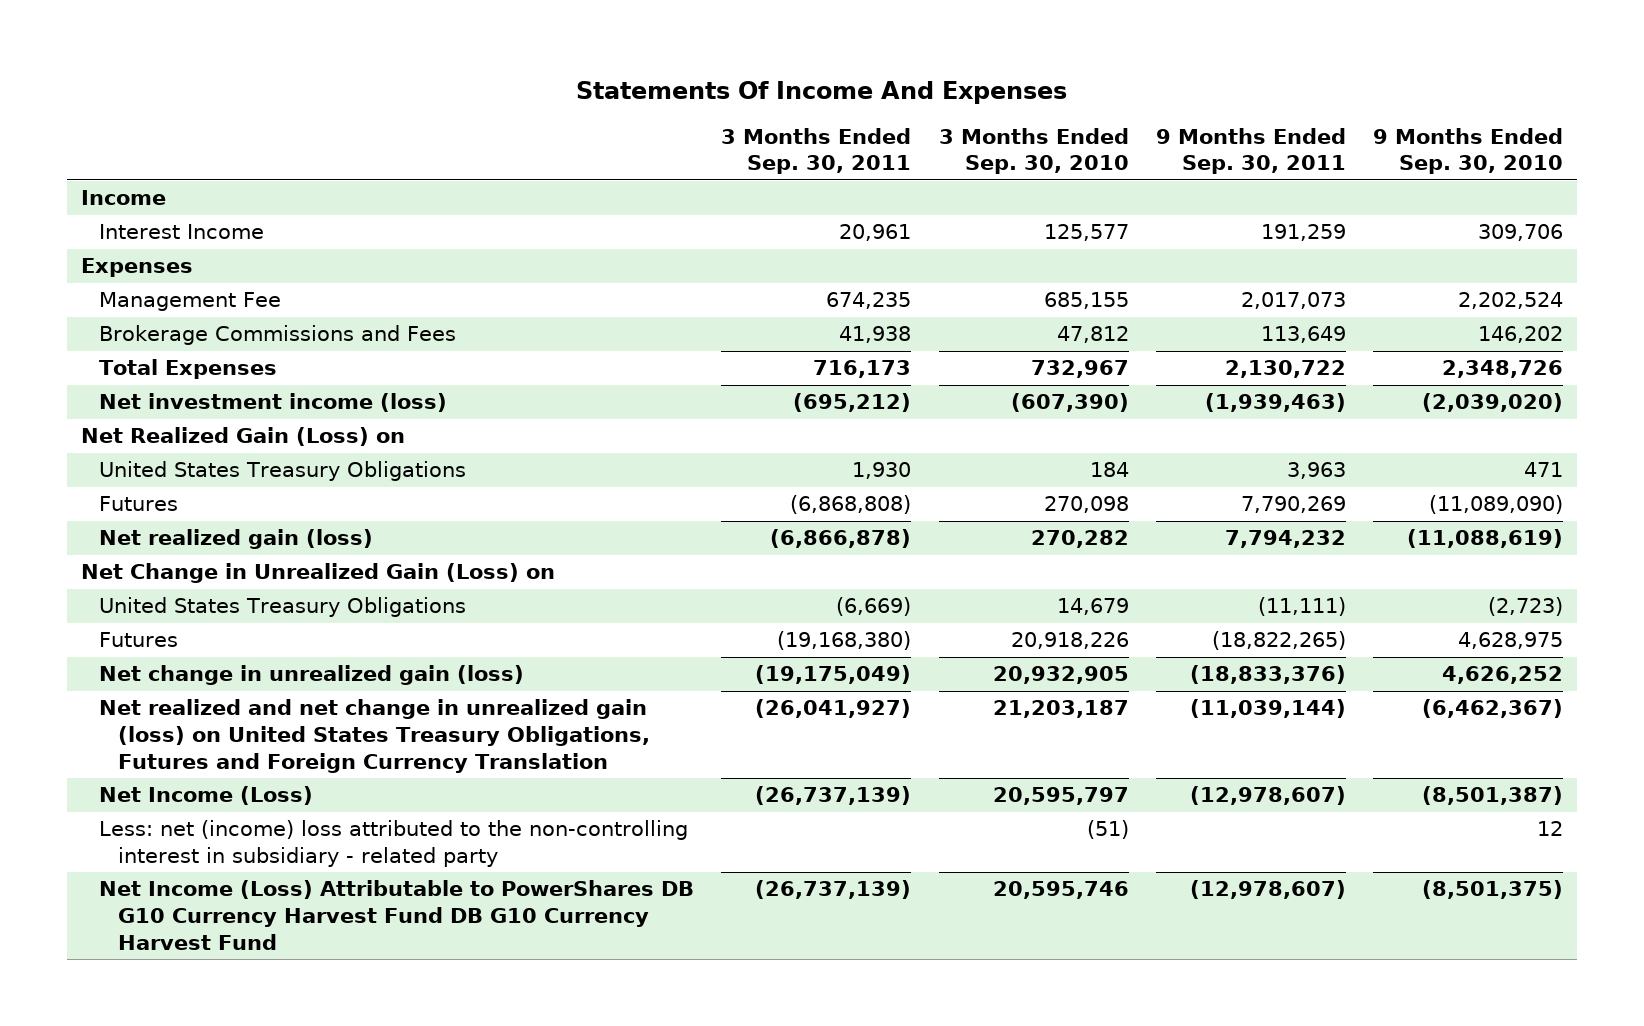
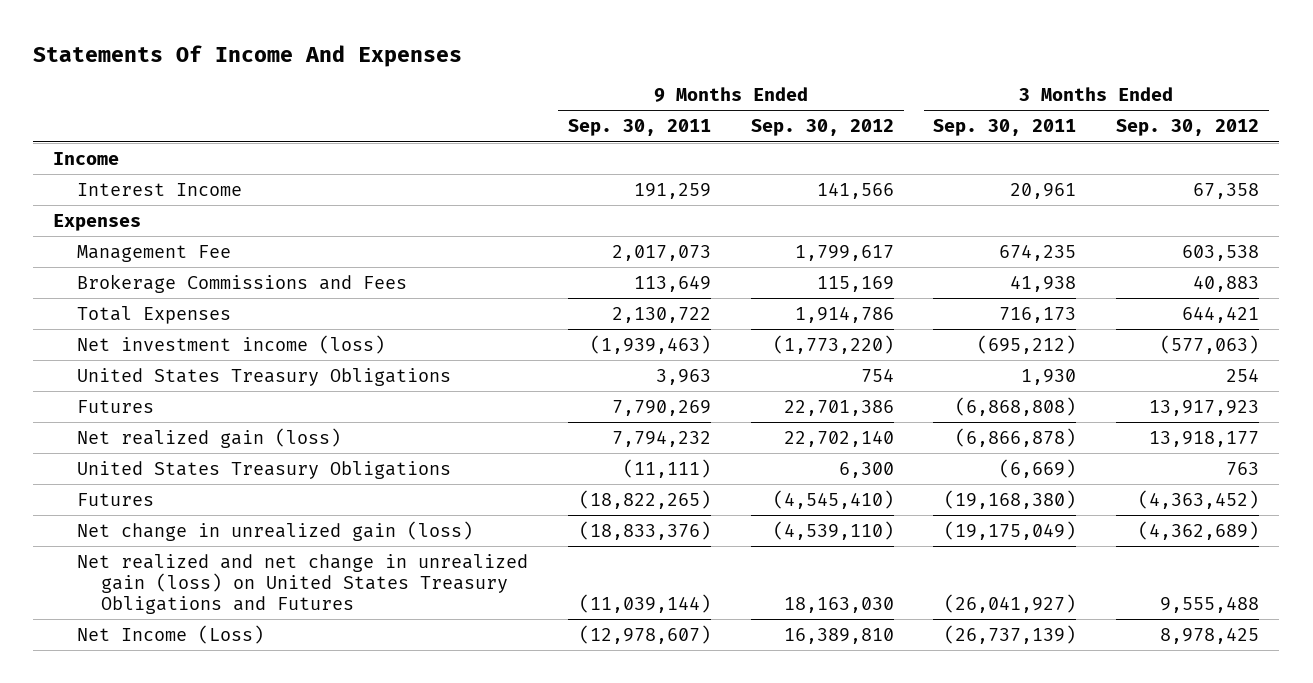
- | 3 Months Ended Sep. 30, 2011 | 3 Months Ended Sep. 30, 2010 | 9 Months Ended Sep. 30, 2011 | 9 Months Ended Sep. 30, 2010
+ | 9 Months Ended Sep. 30, 2011 | 9 Months Ended Sep. 30, 2012 | 3 Months Ended Sep. 30, 2011 | 3 Months Ended Sep. 30, 2012
- Net Realized Gain (Loss) on
- Net Change in Unrealized Gain (Loss) on
- Net realized and net change in unrealized gain (loss) on United States Treasury Obligations, Futures and Foreign Currency Translation | (26,041,927) | 21,203,187 | (11,039,144) | (6,462,367)
+ Net realized and net change in unrealized gain (loss) on United States Treasury Obligations and Futures | (11,039,144) | 18,163,030 | (26,041,927) | 9,555,488
- Less: net (income) loss attributed to the non-controlling interest in subsidiary - related party | | (51) | | 12
- Net Income (Loss) Attributable to PowerShares DB G10 Currency Harvest Fund DB G10 Currency Harvest Fund | (26,737,139) | 20,595,746 | (12,978,607) | (8,501,375)

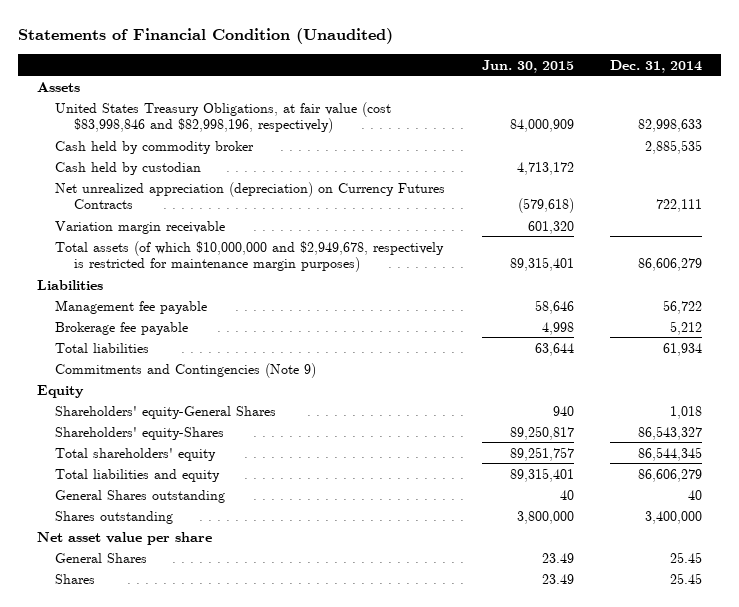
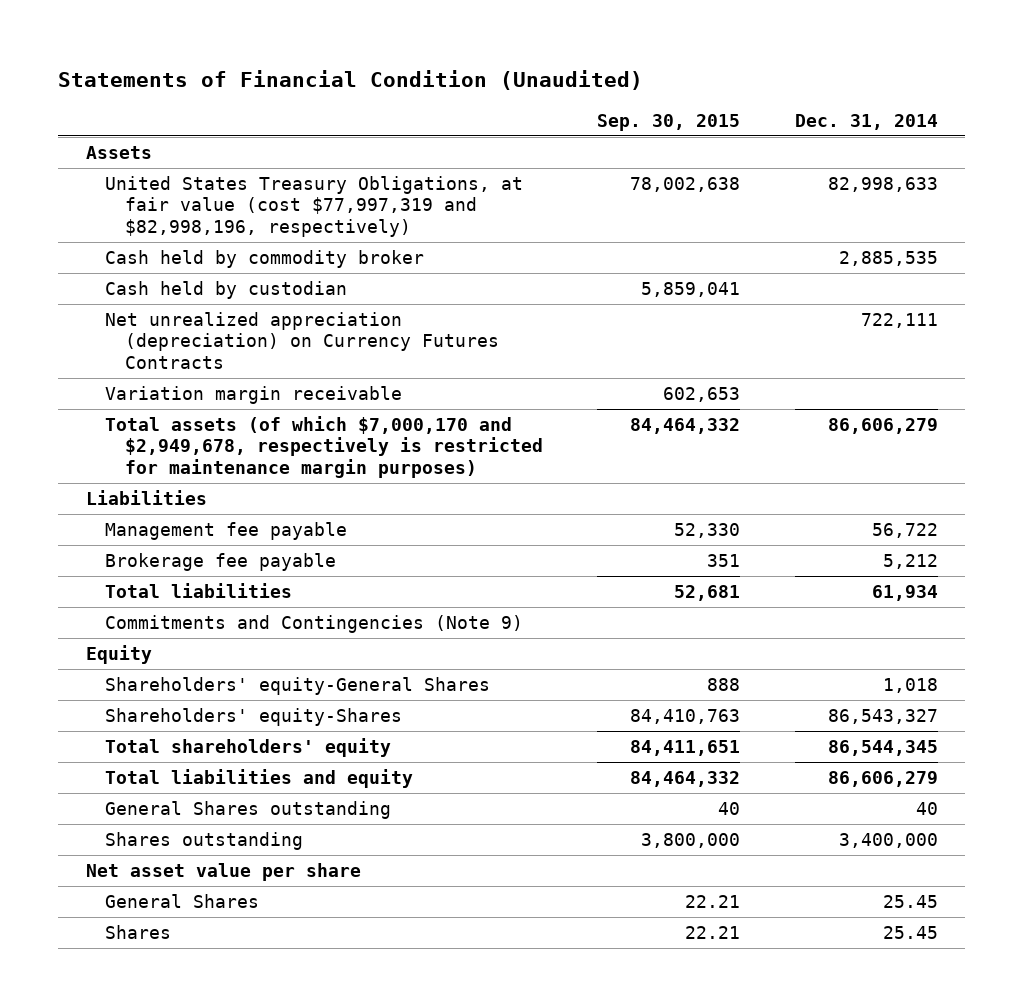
- | Jun. 30, 2015 | Dec. 31, 2014
+ | Sep. 30, 2015 | Dec. 31, 2014
- United States Treasury Obligations, at fair value (cost $83,998,846 and $82,998,196, respectively) | 84,000,909 | 82,998,633
+ United States Treasury Obligations, at fair value (cost $77,997,319 and $82,998,196, respectively) | 78,002,638 | 82,998,633
- Total assets (of which $10,000,000 and $2,949,678, respectively is restricted for maintenance margin purposes) | 89,315,401 | 86,606,279
+ Total assets (of which $7,000,170 and $2,949,678, respectively is restricted for maintenance margin purposes) | 84,464,332 | 86,606,279

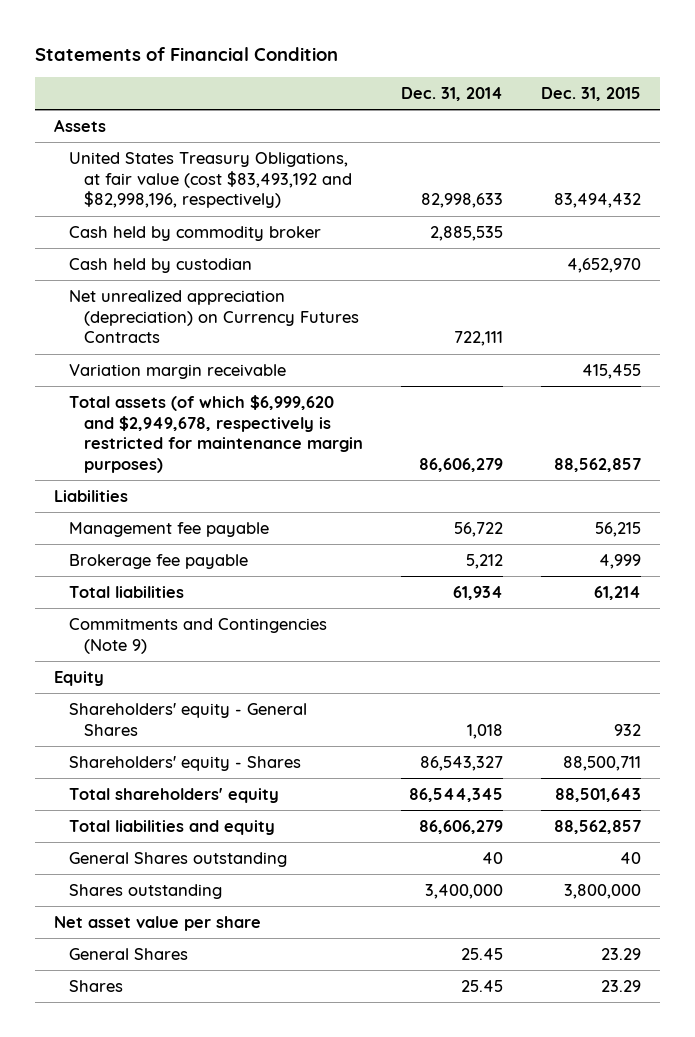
- Statements of Financial Condition (Unaudited)
+ Statements of Financial Condition
- | Sep. 30, 2015 | Dec. 31, 2014
+ | Dec. 31, 2014 | Dec. 31, 2015
- United States Treasury Obligations, at fair value (cost $77,997,319 and $82,998,196, respectively) | 78,002,638 | 82,998,633
+ United States Treasury Obligations, at fair value (cost $83,493,192 and $82,998,196, respectively) | 82,998,633 | 83,494,432
- Total assets (of which $7,000,170 and $2,949,678, respectively is restricted for maintenance margin purposes) | 84,464,332 | 86,606,279
+ Total assets (of which $6,999,620 and $2,949,678, respectively is restricted for maintenance margin purposes) | 86,606,279 | 88,562,857
- Shareholders' equity-General Shares | 888 | 1,018
- Shareholders' equity-Shares | 84,410,763 | 86,543,327
+ Shareholders' equity - General Shares | 1,018 | 932
+ Shareholders' equity - Shares | 86,543,327 | 88,500,711

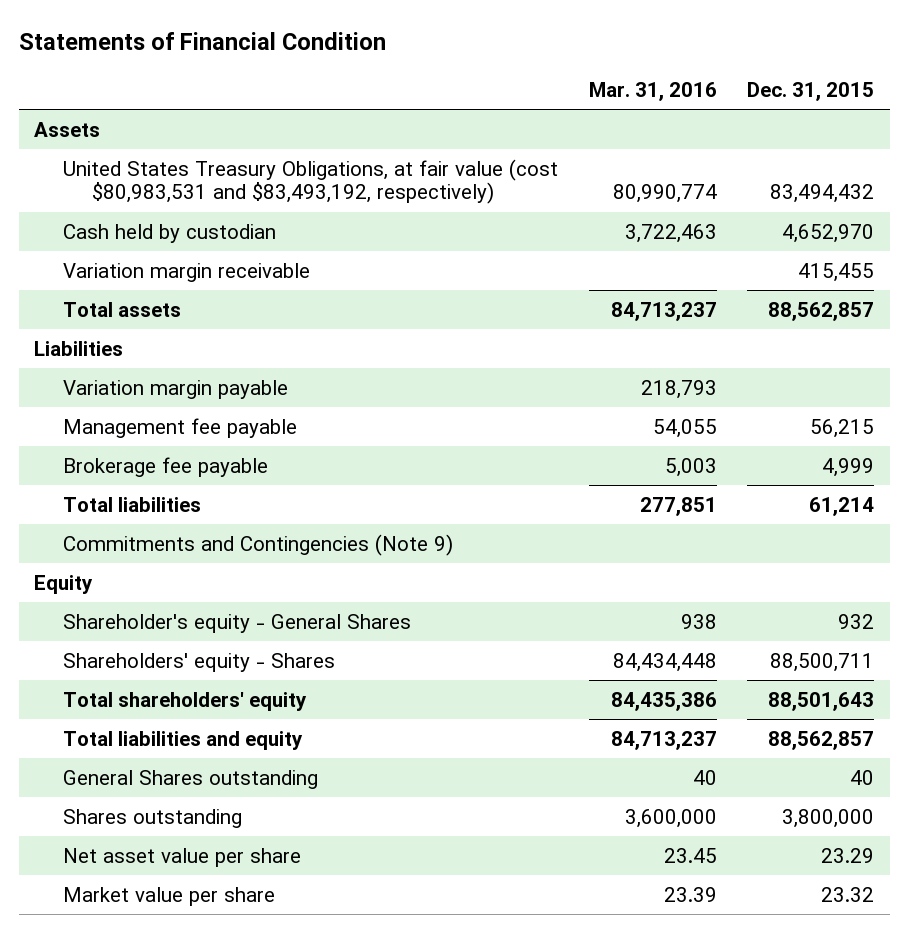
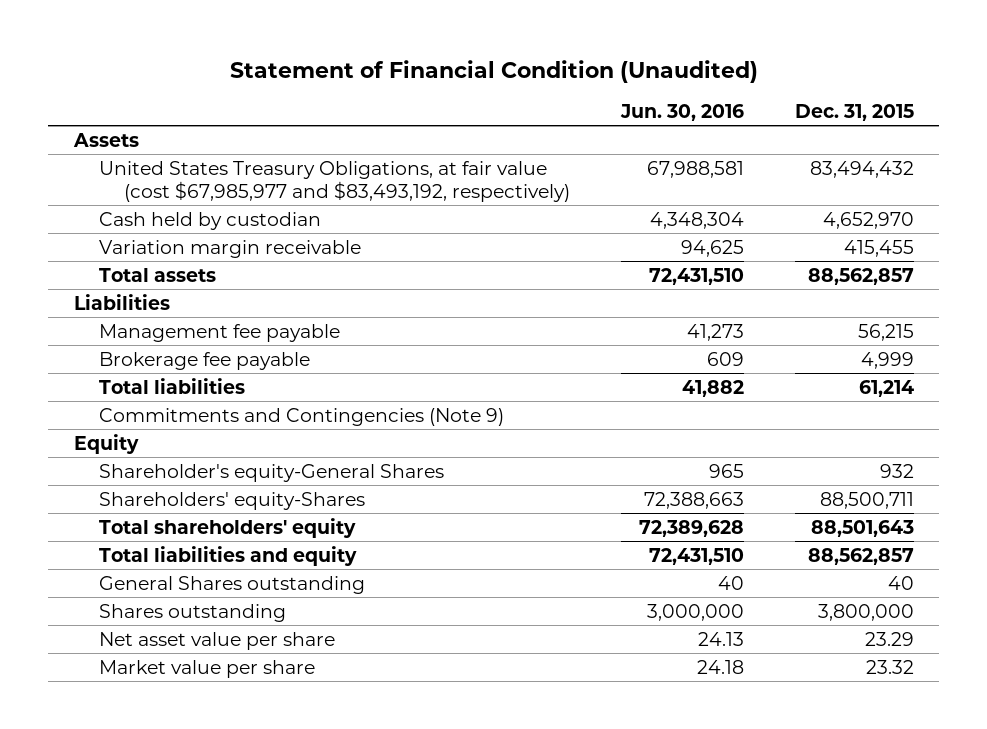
- Statements of Financial Condition
+ Statement of Financial Condition (Unaudited)
- | Mar. 31, 2016 | Dec. 31, 2015
+ | Jun. 30, 2016 | Dec. 31, 2015
- United States Treasury Obligations, at fair value (cost $80,983,531 and $83,493,192, respectively) | 80,990,774 | 83,494,432
+ United States Treasury Obligations, at fair value (cost $67,985,977 and $83,493,192, respectively) | 67,988,581 | 83,494,432
- Variation margin payable | 218,793 |
- Shareholder's equity - General Shares | 938 | 932
- Shareholders' equity - Shares | 84,434,448 | 88,500,711
+ Shareholder's equity-General Shares | 965 | 932
+ Shareholders' equity-Shares | 72,388,663 | 88,500,711

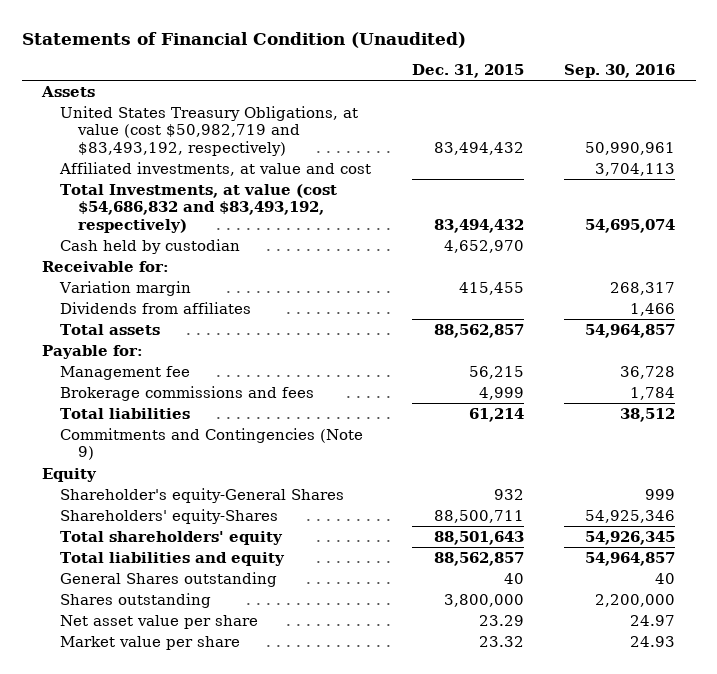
- Statement of Financial Condition (Unaudited)
+ Statements of Financial Condition (Unaudited)
- | Jun. 30, 2016 | Dec. 31, 2015
+ | Dec. 31, 2015 | Sep. 30, 2016
- United States Treasury Obligations, at fair value (cost $67,985,977 and $83,493,192, respectively) | 67,988,581 | 83,494,432
+ United States Treasury Obligations, at value (cost $50,982,719 and $83,493,192, respectively) | 83,494,432 | 50,990,961
+ Affiliated investments, at value and cost | | 3,704,113
+ Total Investments, at value (cost $54,686,832 and $83,493,192, respectively) | 83,494,432 | 54,695,074
- Variation margin receivable | 94,625 | 415,455
+ Receivable for:
+ Variation margin | 415,455 | 268,317
+ Dividends from affiliates | | 1,466
- Liabilities
- Management fee payable | 41,273 | 56,215
- Brokerage fee payable | 609 | 4,999
+ Payable for:
+ Management fee | 56,215 | 36,728
+ Brokerage commissions and fees | 4,999 | 1,784

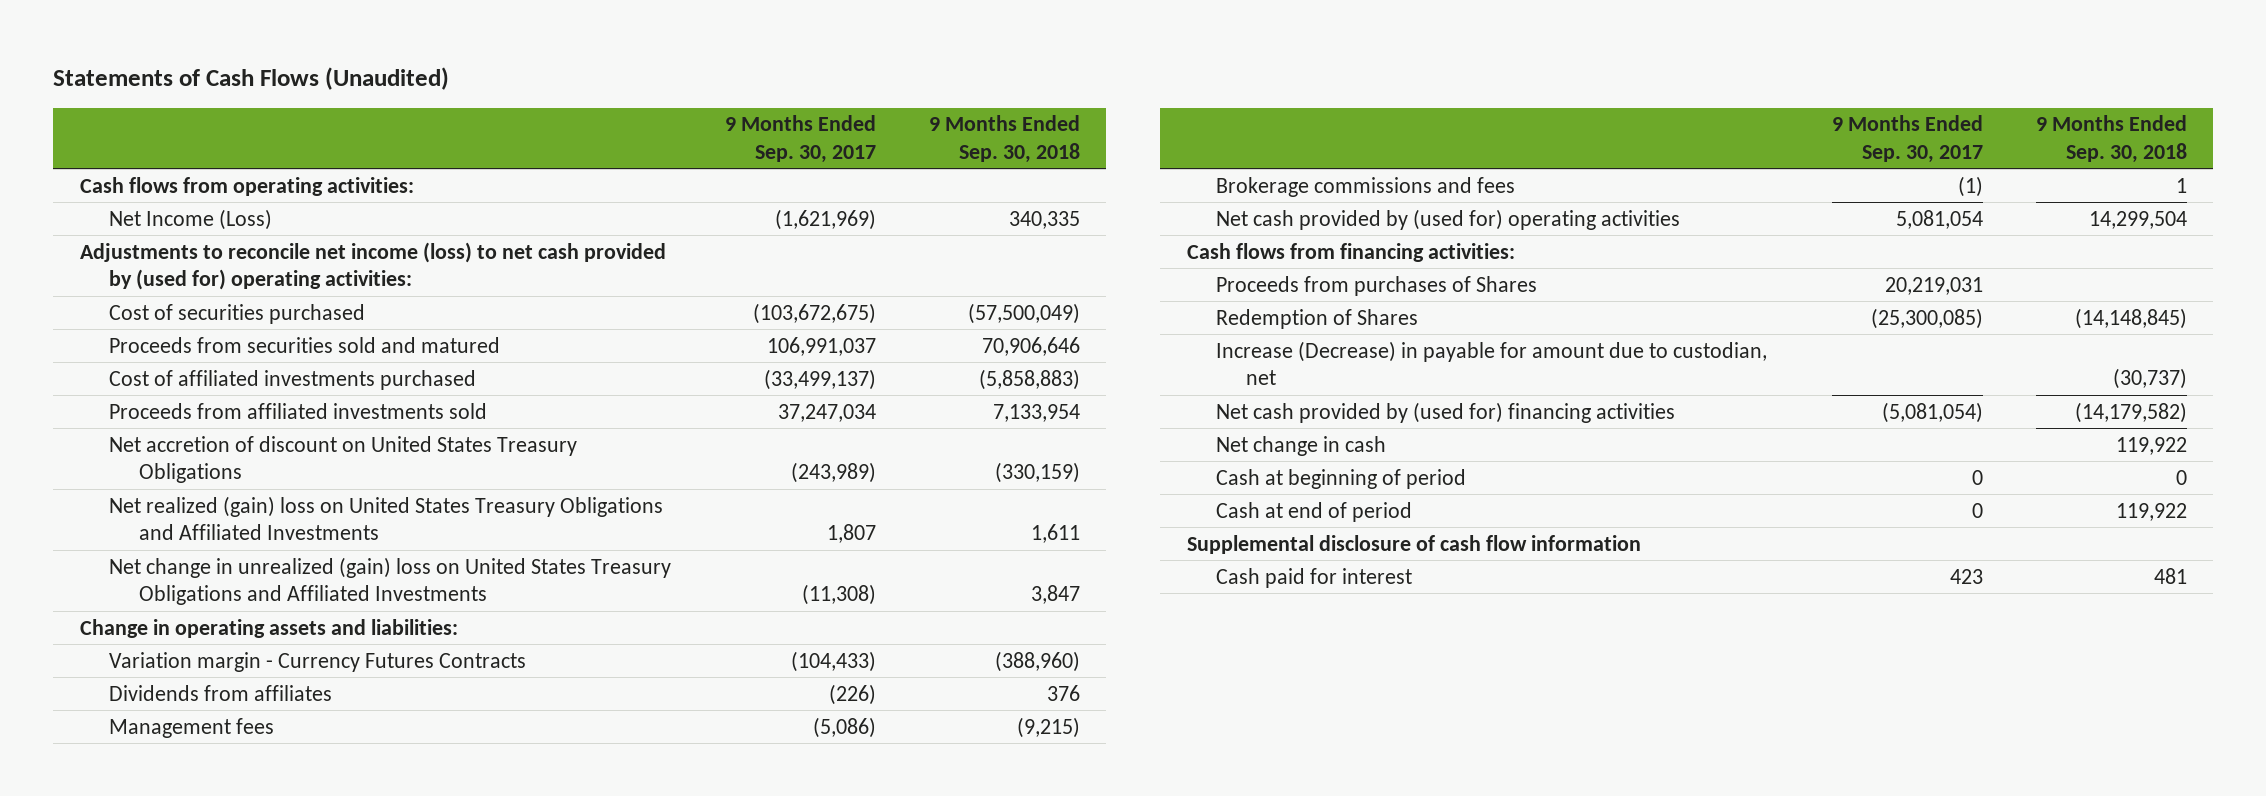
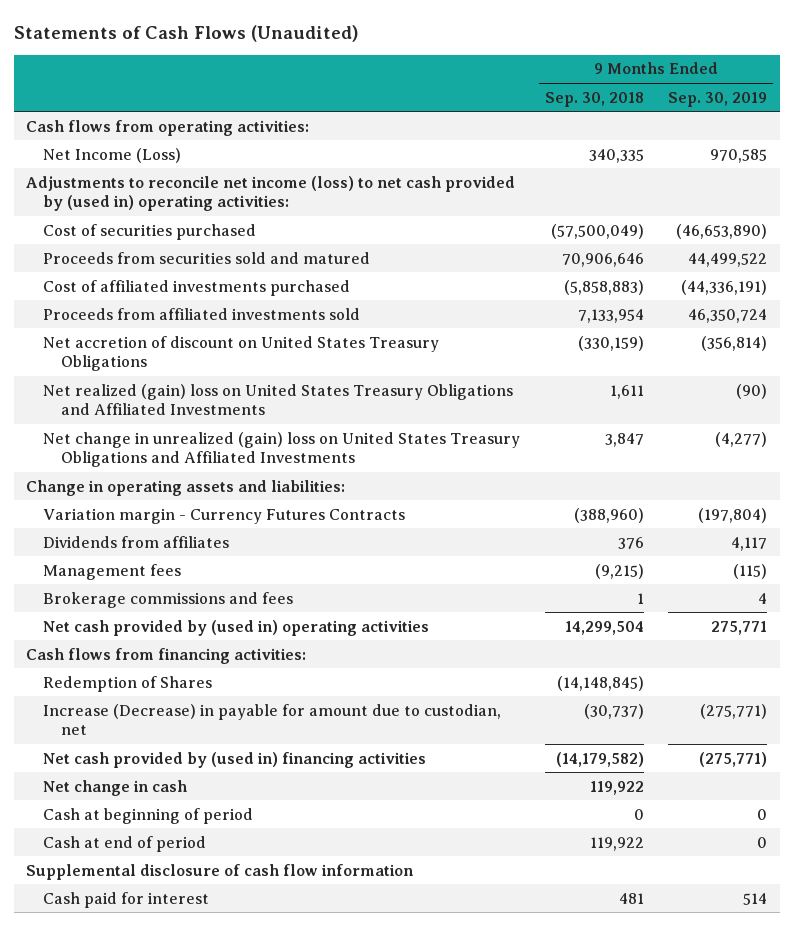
- | 9 Months Ended Sep. 30, 2017 | 9 Months Ended Sep. 30, 2018
+ | 9 Months Ended Sep. 30, 2018 | 9 Months Ended Sep. 30, 2019
- Adjustments to reconcile net income (loss) to net cash provided by (used for) operating activities:
+ Adjustments to reconcile net income (loss) to net cash provided by (used in) operating activities:
- Net cash provided by (used for) operating activities | 5,081,054 | 14,299,504
+ Net cash provided by (used in) operating activities | 14,299,504 | 275,771
- Proceeds from purchases of Shares | 20,219,031 |
- Net cash provided by (used for) financing activities | (5,081,054) | (14,179,582)
+ Net cash provided by (used in) financing activities | (14,179,582) | (275,771)

